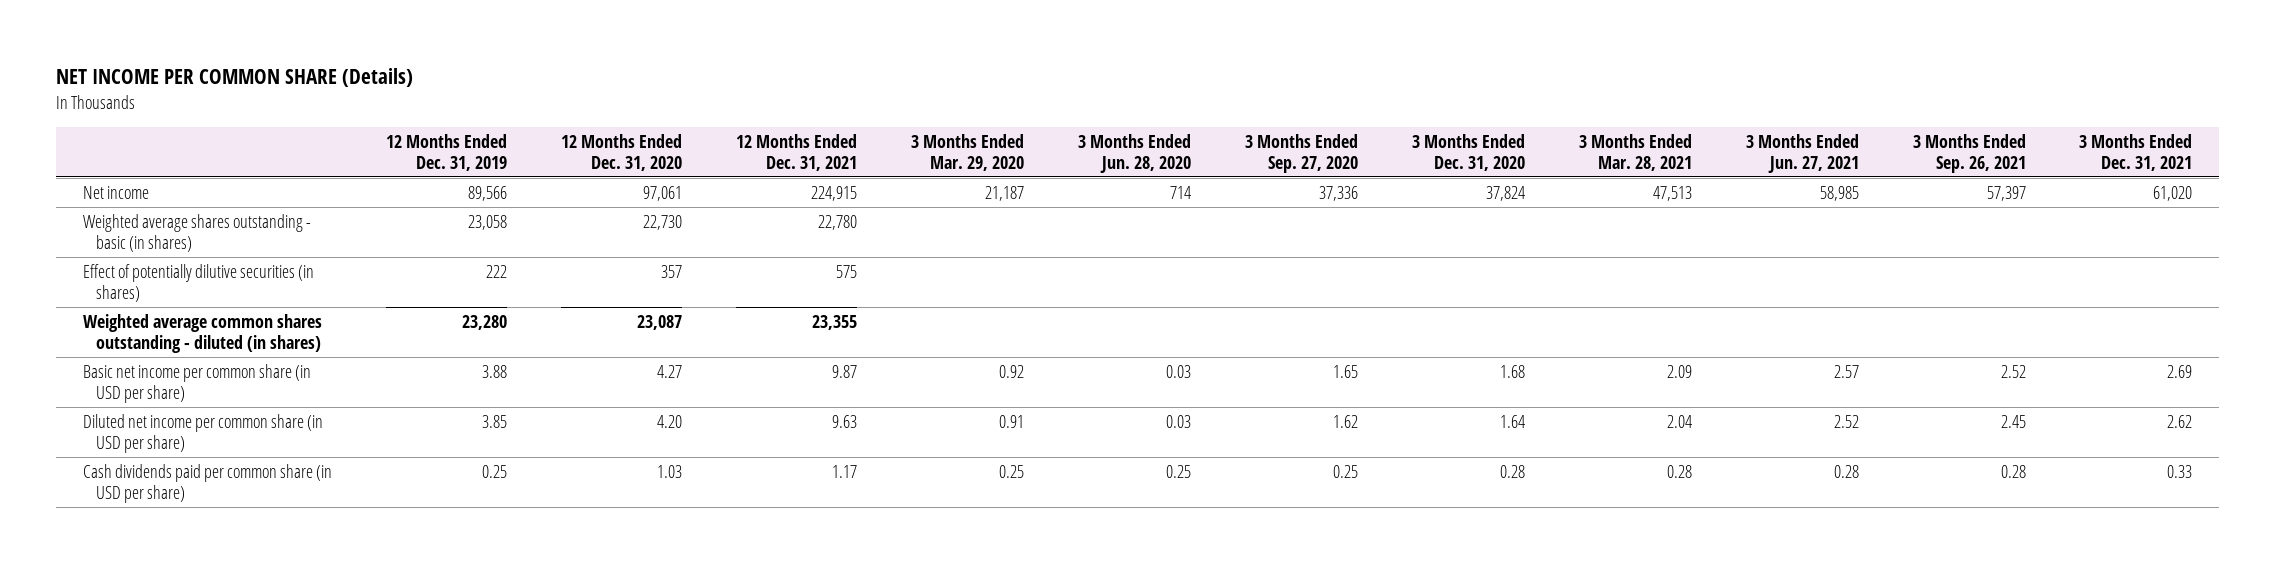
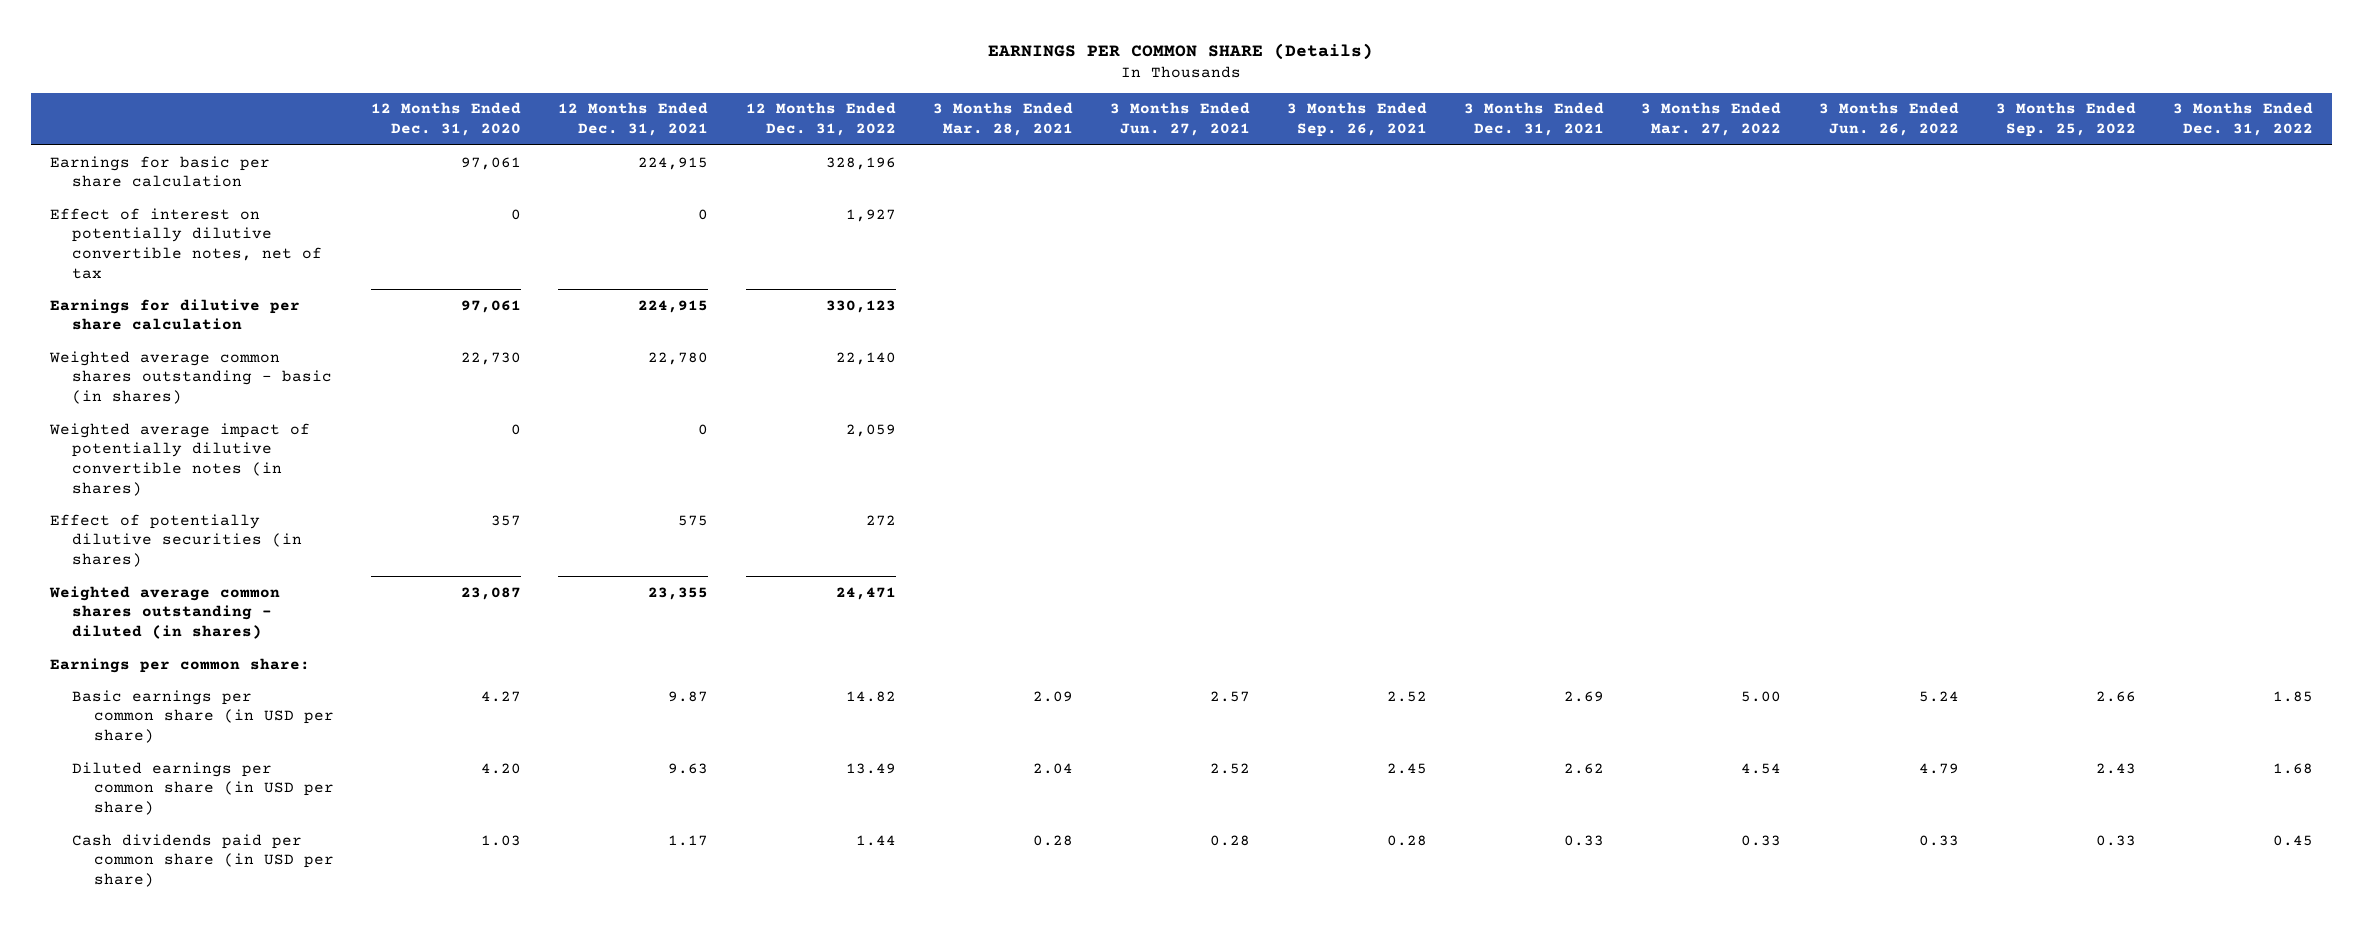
- NET INCOME PER COMMON SHARE (Details)
+ EARNINGS PER COMMON SHARE (Details)
- | 12 Months Ended Dec. 31, 2019 | 12 Months Ended Dec. 31, 2020 | 12 Months Ended Dec. 31, 2021 | 3 Months Ended Mar. 29, 2020 | 3 Months Ended Jun. 28, 2020 | 3 Months Ended Sep. 27, 2020 | 3 Months Ended Dec. 31, 2020 | 3 Months Ended Mar. 28, 2021 | 3 Months Ended Jun. 27, 2021 | 3 Months Ended Sep. 26, 2021 | 3 Months Ended Dec. 31, 2021
+ | 12 Months Ended Dec. 31, 2020 | 12 Months Ended Dec. 31, 2021 | 12 Months Ended Dec. 31, 2022 | 3 Months Ended Mar. 28, 2021 | 3 Months Ended Jun. 27, 2021 | 3 Months Ended Sep. 26, 2021 | 3 Months Ended Dec. 31, 2021 | 3 Months Ended Mar. 27, 2022 | 3 Months Ended Jun. 26, 2022 | 3 Months Ended Sep. 25, 2022 | 3 Months Ended Dec. 31, 2022
- Net income | 89,566 | 97,061 | 224,915 | 21,187 | 714 | 37,336 | 37,824 | 47,513 | 58,985 | 57,397 | 61,020
- Weighted average shares outstanding - basic (in shares) | 23,058 | 22,730 | 22,780 | | | | | | | |
+ Earnings for basic per share calculation | 97,061 | 224,915 | 328,196 | | | | | | | |
+ Effect of interest on potentially dilutive convertible notes, net of tax | 0 | 0 | 1,927 | | | | | | | |
+ Earnings for dilutive per share calculation | 97,061 | 224,915 | 330,123 | | | | | | | |
+ Weighted average common shares outstanding - basic (in shares) | 22,730 | 22,780 | 22,140 | | | | | | | |
+ Weighted average impact of potentially dilutive convertible notes (in shares) | 0 | 0 | 2,059 | | | | | | | |
- Basic net income per common share (in USD per share) | 3.88 | 4.27 | 9.87 | 0.92 | 0.03 | 1.65 | 1.68 | 2.09 | 2.57 | 2.52 | 2.69
- Diluted net income per common share (in USD per share) | 3.85 | 4.20 | 9.63 | 0.91 | 0.03 | 1.62 | 1.64 | 2.04 | 2.52 | 2.45 | 2.62
+ Earnings per common share:
+ Basic earnings per common share (in USD per share) | 4.27 | 9.87 | 14.82 | 2.09 | 2.57 | 2.52 | 2.69 | 5.00 | 5.24 | 2.66 | 1.85
+ Diluted earnings per common share (in USD per share) | 4.20 | 9.63 | 13.49 | 2.04 | 2.52 | 2.45 | 2.62 | 4.54 | 4.79 | 2.43 | 1.68

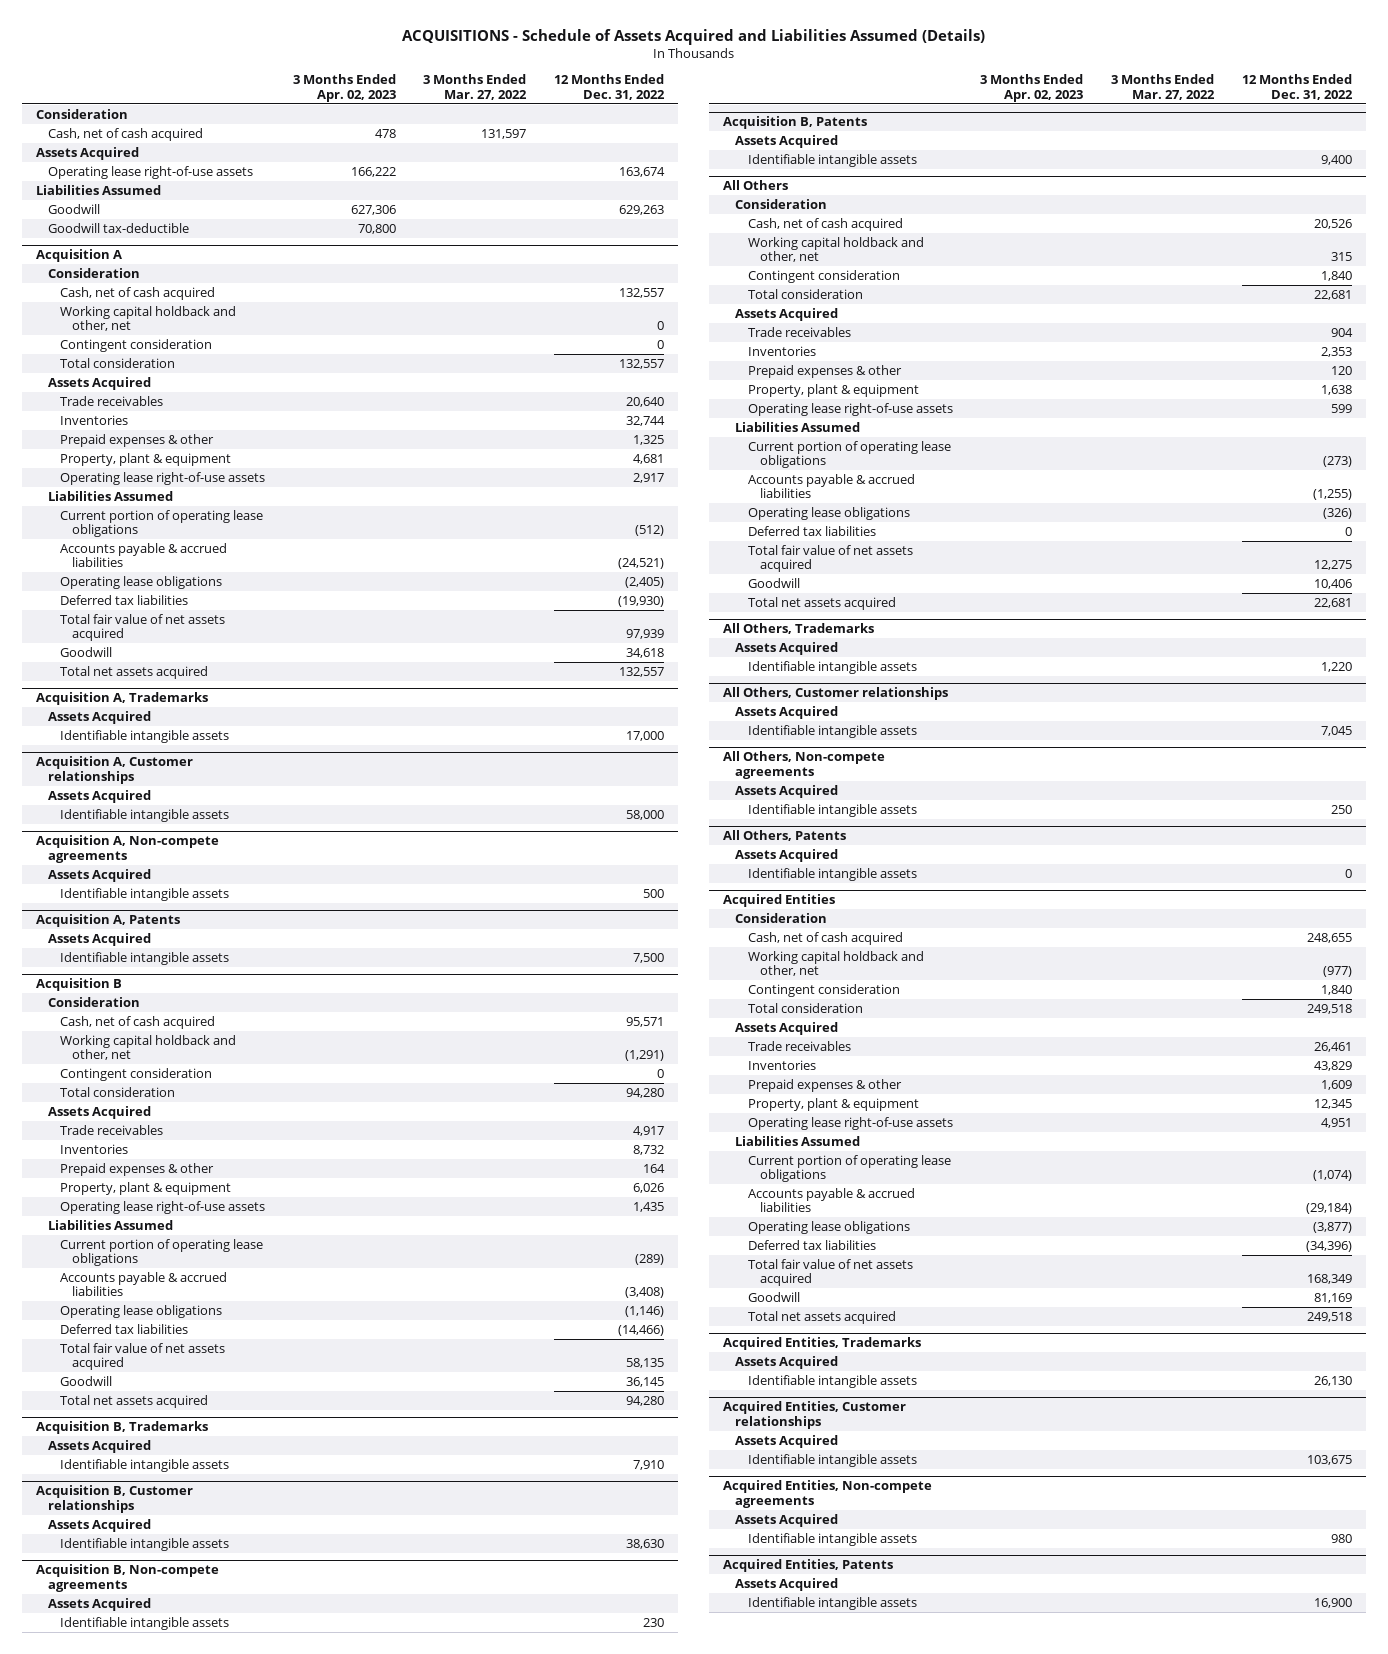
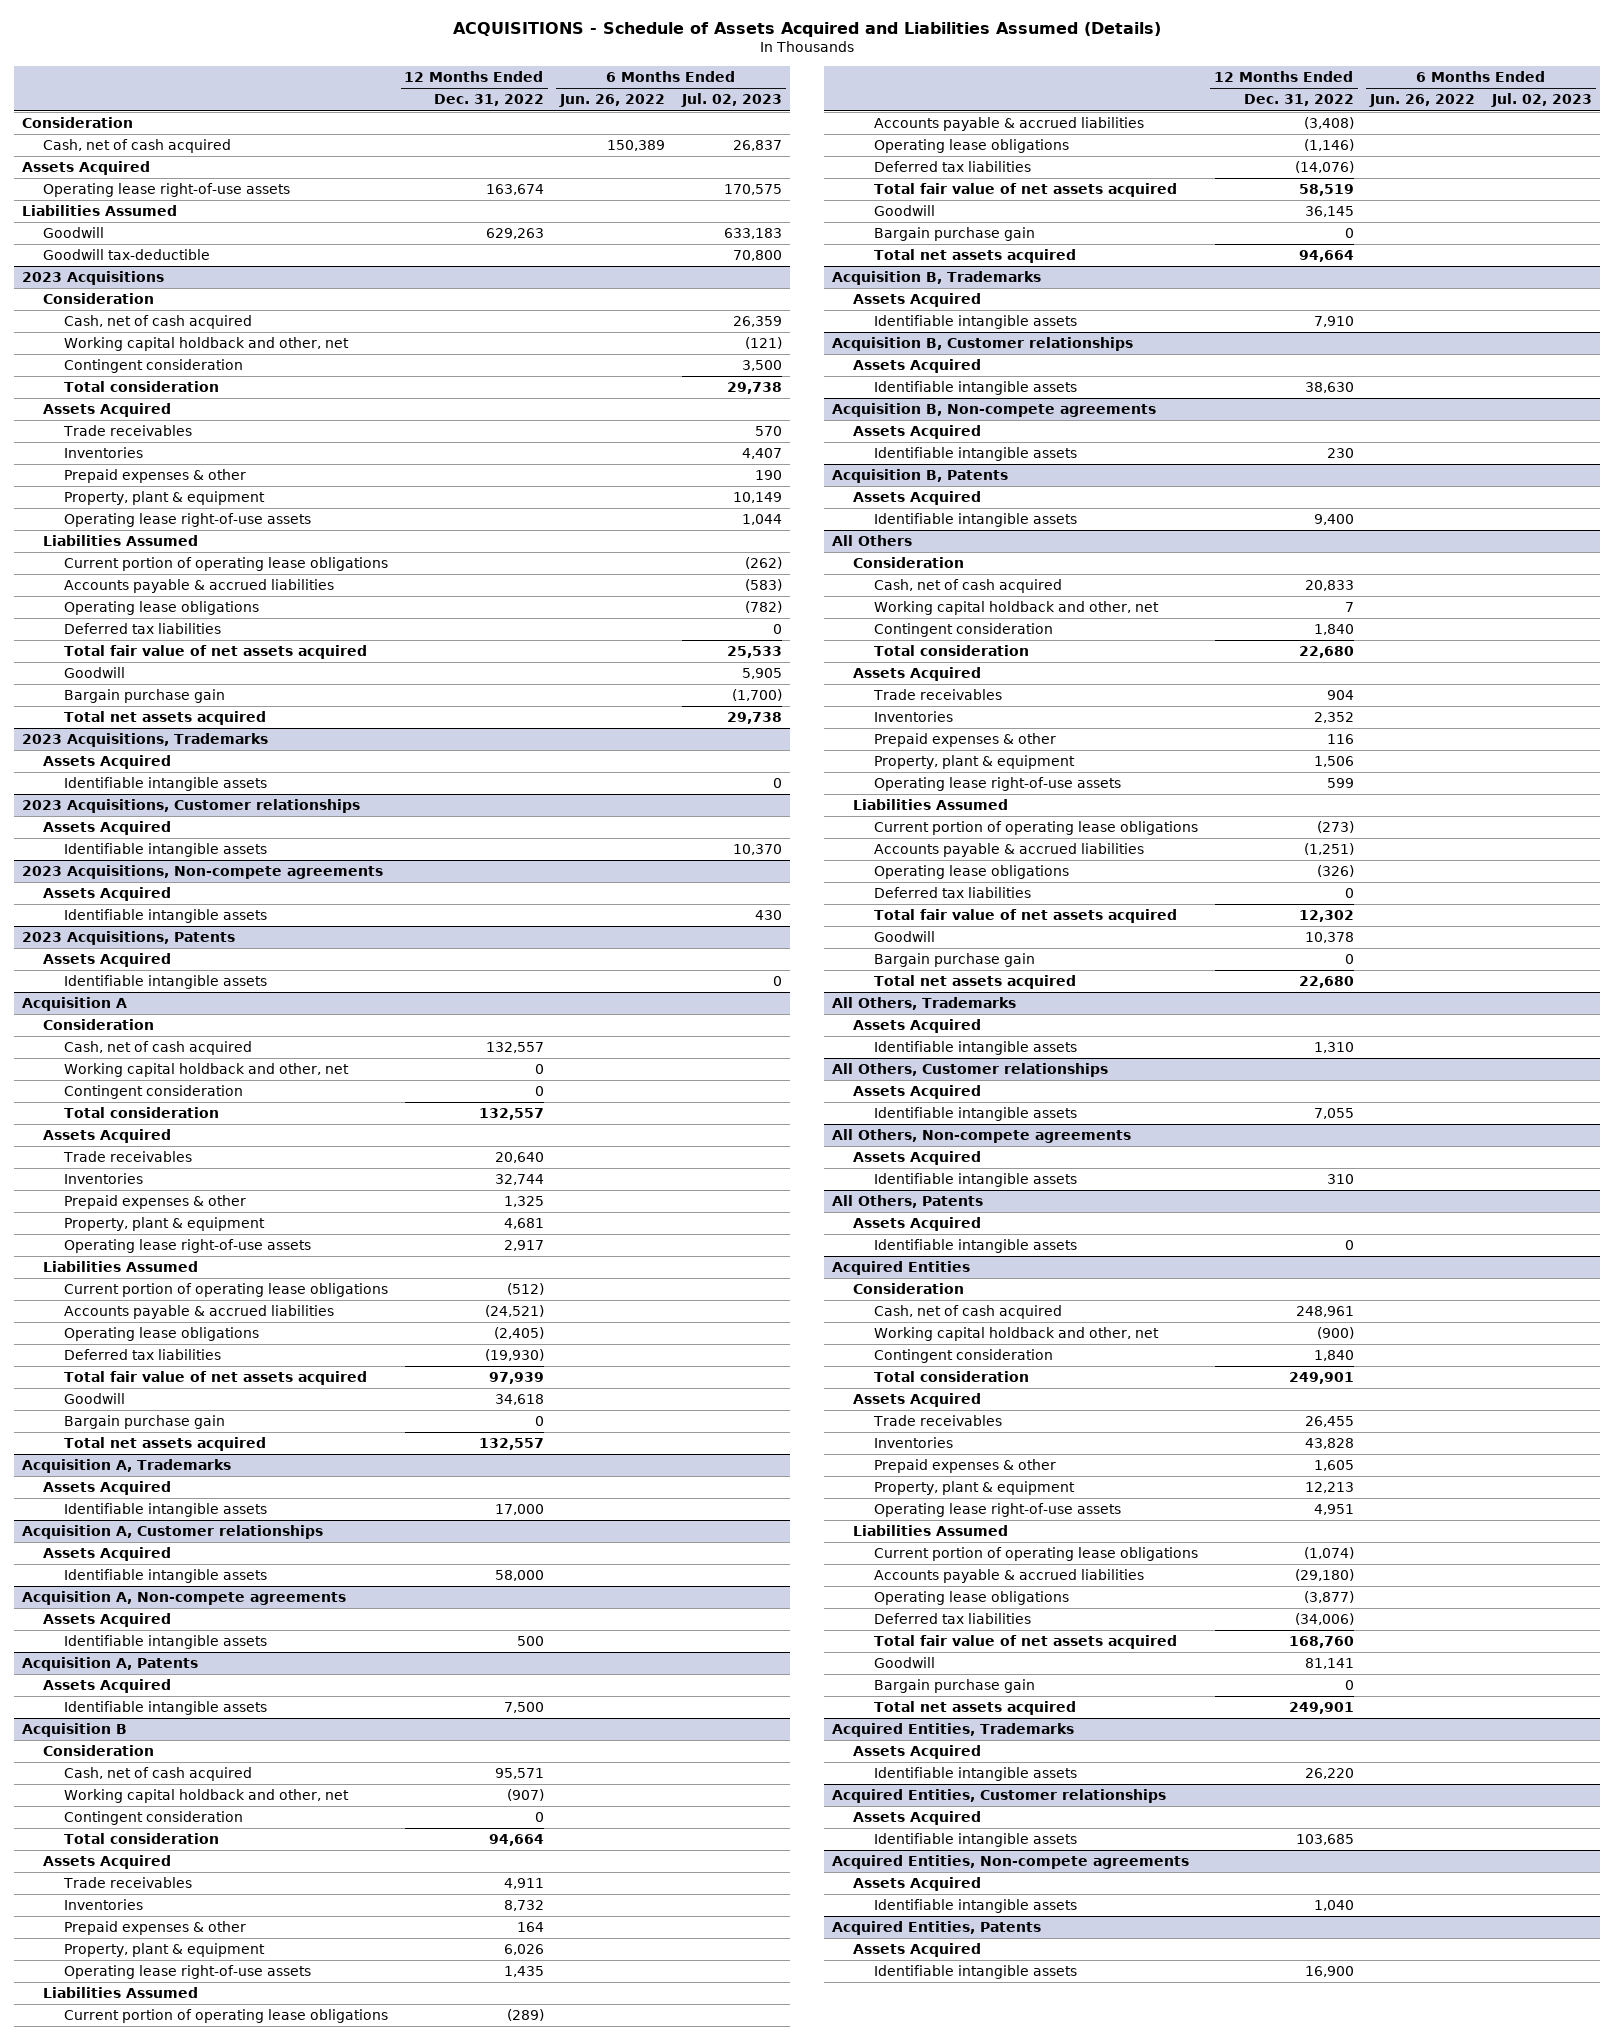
- | 3 Months Ended Apr. 02, 2023 | 3 Months Ended Mar. 27, 2022 | 12 Months Ended Dec. 31, 2022
+ | 12 Months Ended Dec. 31, 2022 | 6 Months Ended Jun. 26, 2022 | 6 Months Ended Jul. 02, 2023
+ 2023 Acquisitions
+ Consideration
+ Cash, net of cash acquired | | | 26,359
+ Working capital holdback and other, net | | | (121)
+ Contingent consideration | | | 3,500
+ Total consideration | | | 29,738
+ Assets Acquired
+ Trade receivables | | | 570
+ Inventories | | | 4,407
+ Prepaid expenses & other | | | 190
+ Property, plant & equipment | | | 10,149
+ Operating lease right-of-use assets | | | 1,044
+ Liabilities Assumed
+ Current portion of operating lease obligations | | | (262)
+ Accounts payable & accrued liabilities | | | (583)
+ Operating lease obligations | | | (782)
+ Deferred tax liabilities | | | 0
+ Total fair value of net assets acquired | | | 25,533
+ Goodwill | | | 5,905
+ Bargain purchase gain | | | (1,700)
+ Total net assets acquired | | | 29,738
+ 2023 Acquisitions, Trademarks
+ Assets Acquired
+ Identifiable intangible assets | | | 0
+ 2023 Acquisitions, Customer relationships
+ Assets Acquired
+ Identifiable intangible assets | | | 10,370
+ 2023 Acquisitions, Non-compete agreements
+ Assets Acquired
+ Identifiable intangible assets | | | 430
+ 2023 Acquisitions, Patents
+ Assets Acquired
+ Identifiable intangible assets | | | 0
@ Acquisition A
+ Bargain purchase gain | 0 | |
@ Acquisition B
- Working capital holdback and other, net | | | (1,291)
+ Working capital holdback and other, net | (907) | |
- Total consideration | | | 94,280
+ Total consideration | 94,664 | |
- Trade receivables | | | 4,917
+ Trade receivables | 4,911 | |
- Deferred tax liabilities | | | (14,466)
- Total fair value of net assets acquired | | | 58,135
+ Deferred tax liabilities | (14,076) | |
+ Total fair value of net assets acquired | 58,519 | |
- Total net assets acquired | | | 94,280
+ Bargain purchase gain | 0 | |
+ Total net assets acquired | 94,664 | |
@ All Others
- Cash, net of cash acquired | | | 20,526
- Working capital holdback and other, net | | | 315
+ Cash, net of cash acquired | 20,833 | |
+ Working capital holdback and other, net | 7 | |
- Total consideration | | | 22,681
+ Total consideration | 22,680 | |
- Inventories | | | 2,353
- Prepaid expenses & other | | | 120
- Property, plant & equipment | | | 1,638
+ Inventories | 2,352 | |
+ Prepaid expenses & other | 116 | |
+ Property, plant & equipment | 1,506 | |
- Accounts payable & accrued liabilities | | | (1,255)
+ Accounts payable & accrued liabilities | (1,251) | |
- Total fair value of net assets acquired | | | 12,275
- Goodwill | | | 10,406
- Total net assets acquired | | | 22,681
+ Total fair value of net assets acquired | 12,302 | |
+ Goodwill | 10,378 | |
+ Bargain purchase gain | 0 | |
+ Total net assets acquired | 22,680 | |
@ All Others, Trademarks
- Identifiable intangible assets | | | 1,220
+ Identifiable intangible assets | 1,310 | |
@ All Others, Customer relationships
- Identifiable intangible assets | | | 7,045
+ Identifiable intangible assets | 7,055 | |
@ All Others, Non-compete agreements
- Identifiable intangible assets | | | 250
+ Identifiable intangible assets | 310 | |
@ Acquired Entities
- Cash, net of cash acquired | | | 248,655
- Working capital holdback and other, net | | | (977)
+ Cash, net of cash acquired | 248,961 | |
+ Working capital holdback and other, net | (900) | |
- Total consideration | | | 249,518
+ Total consideration | 249,901 | |
- Trade receivables | | | 26,461
- Inventories | | | 43,829
- Prepaid expenses & other | | | 1,609
- Property, plant & equipment | | | 12,345
+ Trade receivables | 26,455 | |
+ Inventories | 43,828 | |
+ Prepaid expenses & other | 1,605 | |
+ Property, plant & equipment | 12,213 | |
- Accounts payable & accrued liabilities | | | (29,184)
+ Accounts payable & accrued liabilities | (29,180) | |
- Deferred tax liabilities | | | (34,396)
- Total fair value of net assets acquired | | | 168,349
- Goodwill | | | 81,169
- Total net assets acquired | | | 249,518
+ Deferred tax liabilities | (34,006) | |
+ Total fair value of net assets acquired | 168,760 | |
+ Goodwill | 81,141 | |
+ Bargain purchase gain | 0 | |
+ Total net assets acquired | 249,901 | |
@ Acquired Entities, Trademarks
- Identifiable intangible assets | | | 26,130
+ Identifiable intangible assets | 26,220 | |
@ Acquired Entities, Customer relationships
- Identifiable intangible assets | | | 103,675
+ Identifiable intangible assets | 103,685 | |
@ Acquired Entities, Non-compete agreements
- Identifiable intangible assets | | | 980
+ Identifiable intangible assets | 1,040 | |

